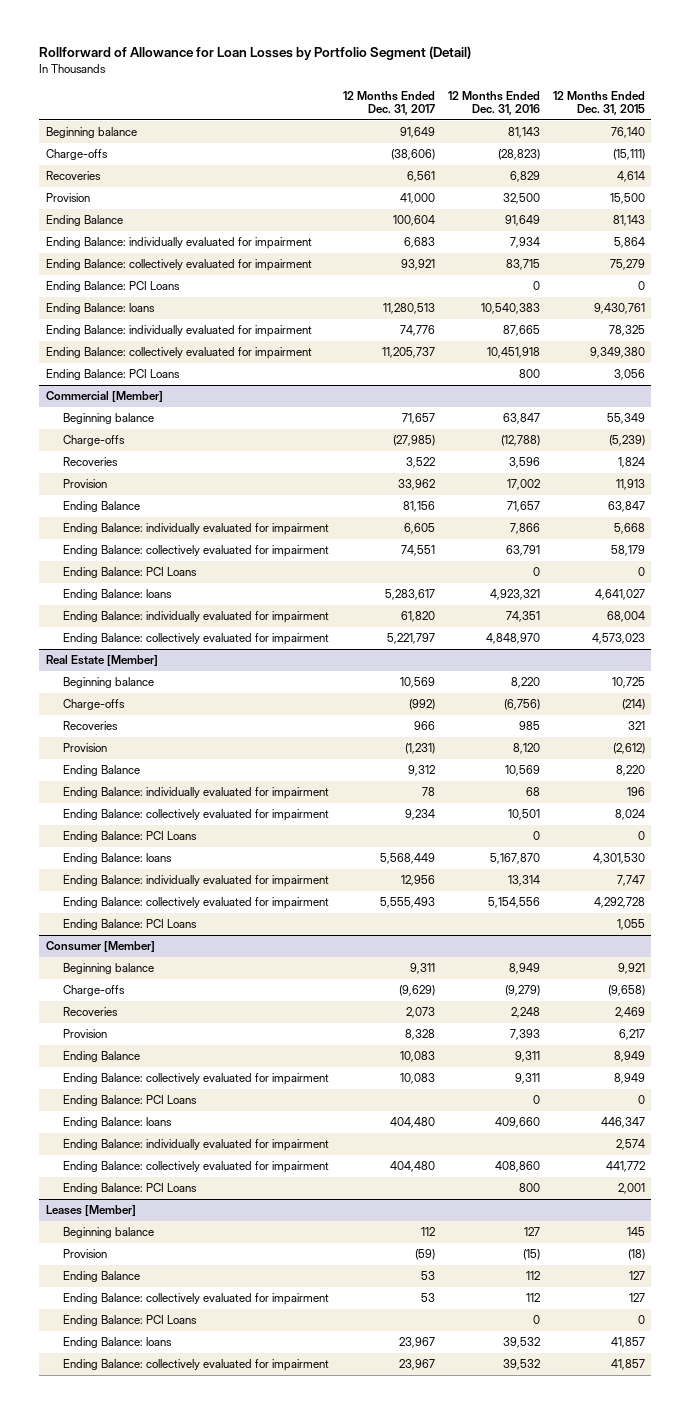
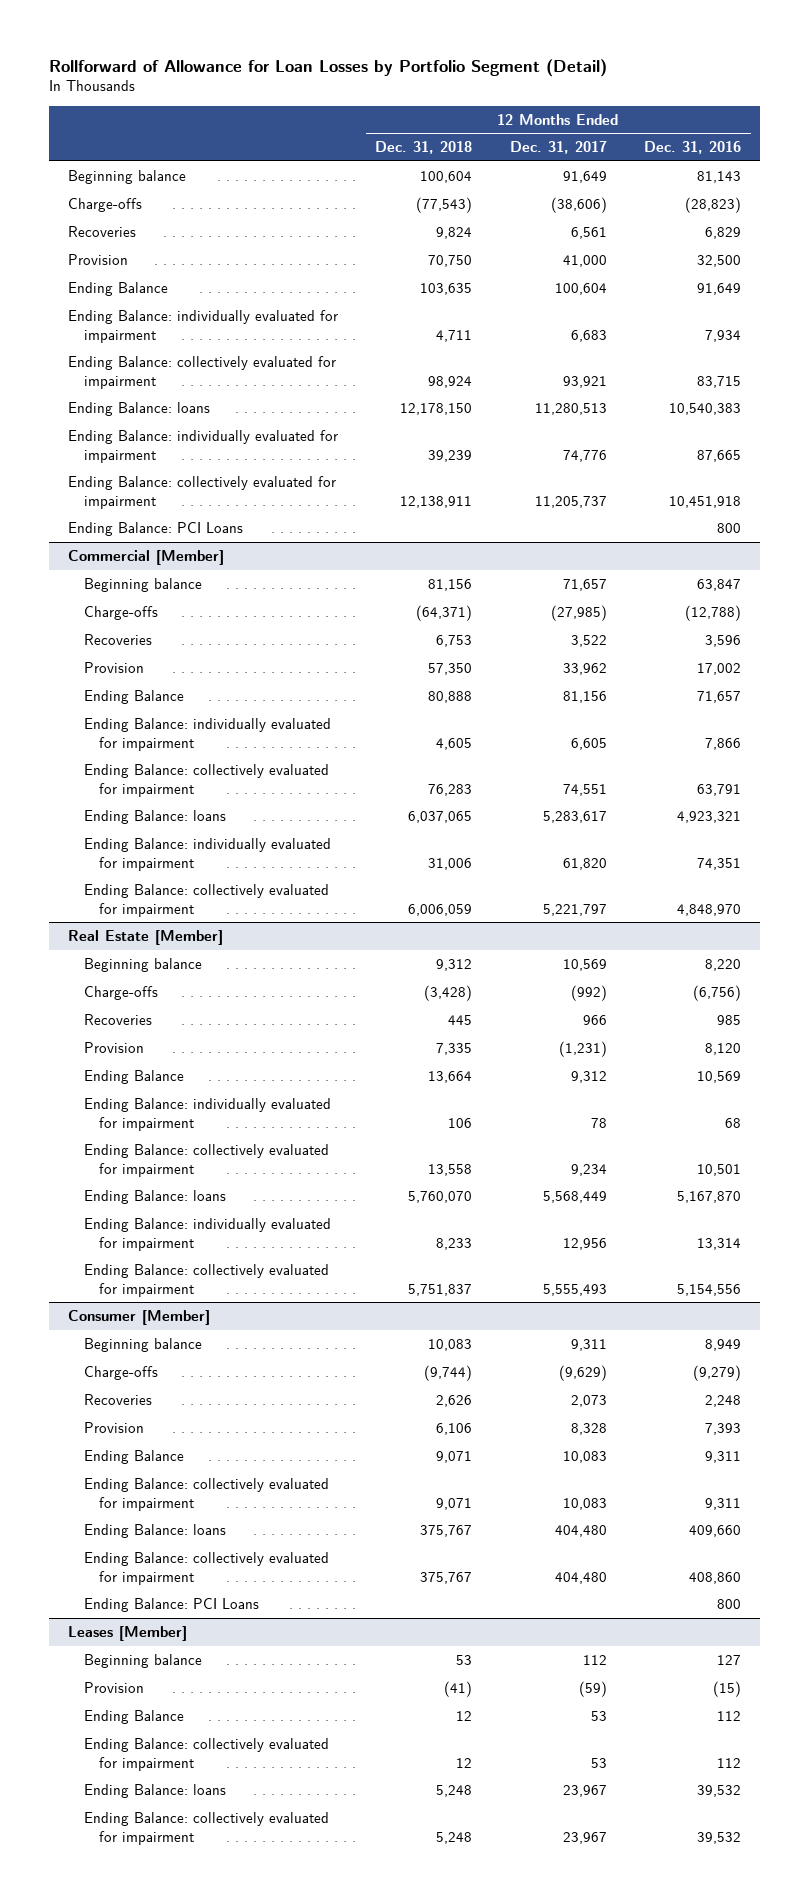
- | 12 Months Ended Dec. 31, 2017 | 12 Months Ended Dec. 31, 2016 | 12 Months Ended Dec. 31, 2015
+ | 12 Months Ended Dec. 31, 2018 | 12 Months Ended Dec. 31, 2017 | 12 Months Ended Dec. 31, 2016
- Ending Balance: PCI Loans | | 0 | 0
@ Commercial [Member]
- Ending Balance: PCI Loans | | 0 | 0
@ Real Estate [Member]
- Ending Balance: PCI Loans | | 0 | 0
- Ending Balance: PCI Loans | | | 1,055
@ Consumer [Member]
- Ending Balance: PCI Loans | | 0 | 0
- Ending Balance: individually evaluated for impairment | | | 2,574
@ Leases [Member]
- Ending Balance: PCI Loans | | 0 | 0

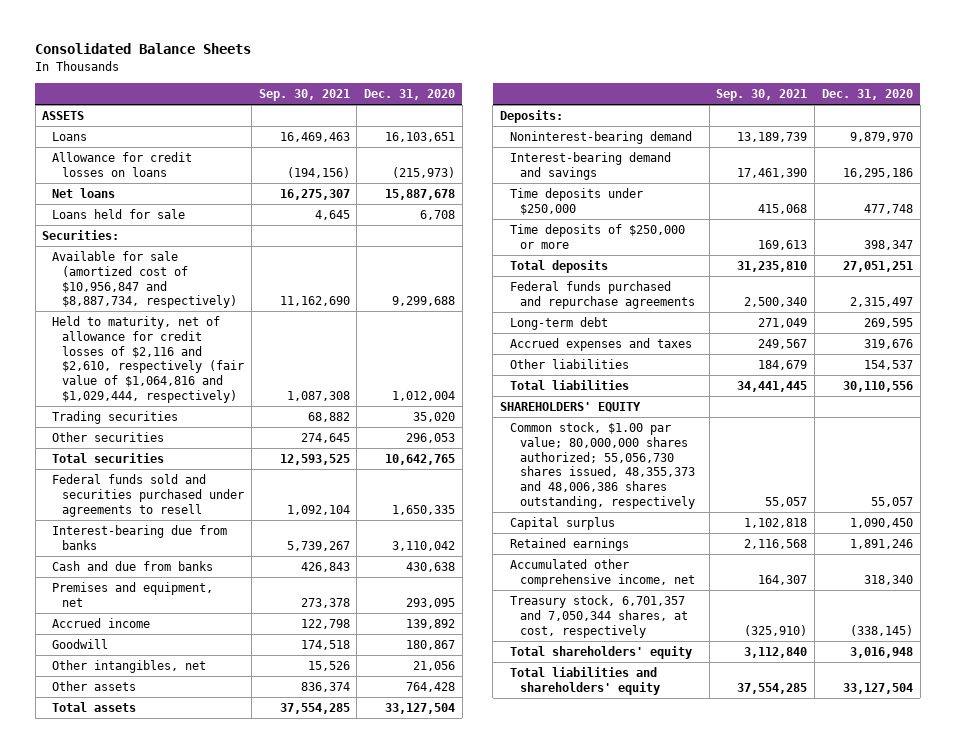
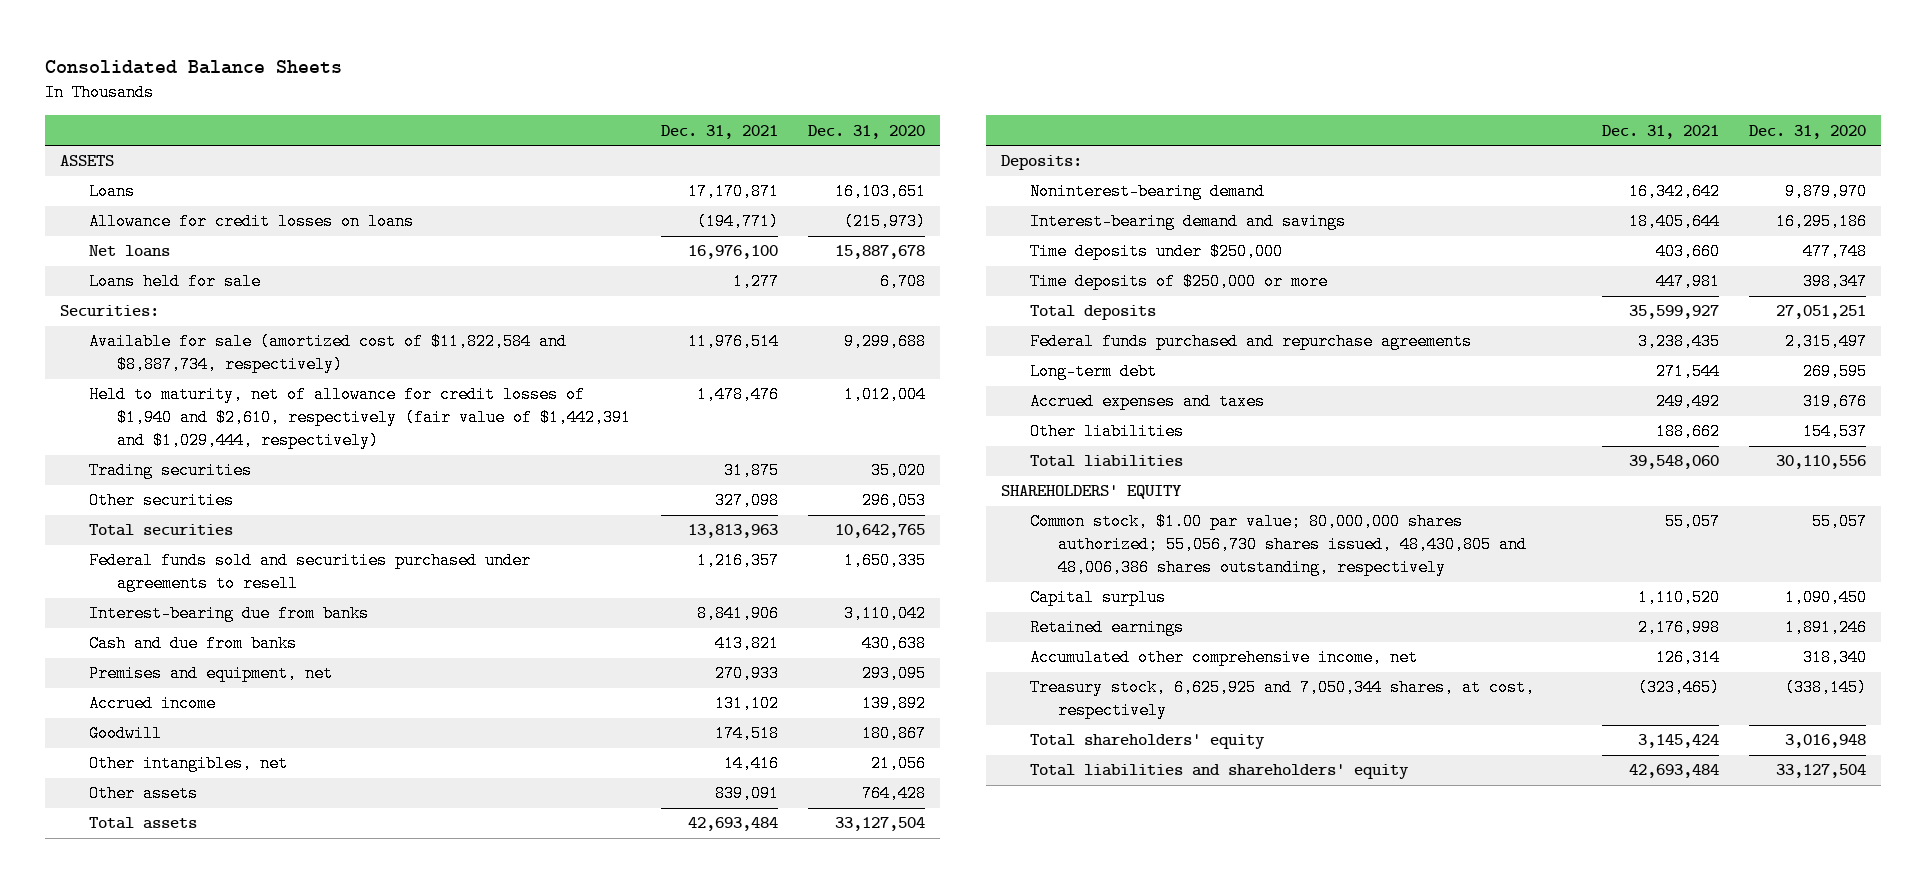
- | Sep. 30, 2021 | Dec. 31, 2020
+ | Dec. 31, 2021 | Dec. 31, 2020
- Available for sale (amortized cost of $10,956,847 and $8,887,734, respectively) | 11,162,690 | 9,299,688
- Held to maturity, net of allowance for credit losses of $2,116 and $2,610, respectively (fair value of $1,064,816 and $1,029,444, respectively) | 1,087,308 | 1,012,004
+ Available for sale (amortized cost of $11,822,584 and $8,887,734, respectively) | 11,976,514 | 9,299,688
+ Held to maturity, net of allowance for credit losses of $1,940 and $2,610, respectively (fair value of $1,442,391 and $1,029,444, respectively) | 1,478,476 | 1,012,004
- Common stock, $1.00 par value; 80,000,000 shares authorized; 55,056,730 shares issued, 48,355,373 and 48,006,386 shares outstanding, respectively | 55,057 | 55,057
+ Common stock, $1.00 par value; 80,000,000 shares authorized; 55,056,730 shares issued, 48,430,805 and 48,006,386 shares outstanding, respectively | 55,057 | 55,057
- Treasury stock, 6,701,357 and 7,050,344 shares, at cost, respectively | (325,910) | (338,145)
+ Treasury stock, 6,625,925 and 7,050,344 shares, at cost, respectively | (323,465) | (338,145)

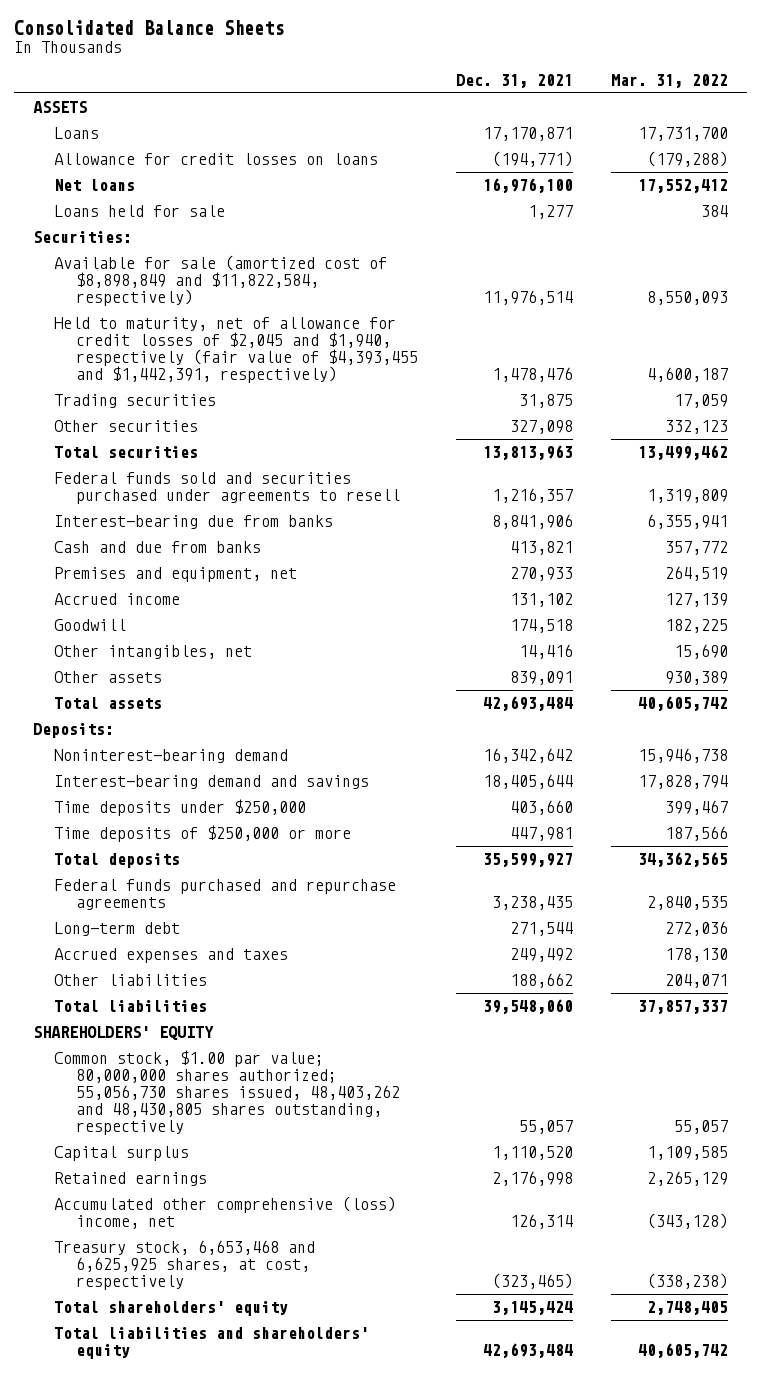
- | Dec. 31, 2021 | Dec. 31, 2020
+ | Dec. 31, 2021 | Mar. 31, 2022
- Available for sale (amortized cost of $11,822,584 and $8,887,734, respectively) | 11,976,514 | 9,299,688
- Held to maturity, net of allowance for credit losses of $1,940 and $2,610, respectively (fair value of $1,442,391 and $1,029,444, respectively) | 1,478,476 | 1,012,004
+ Available for sale (amortized cost of $8,898,849 and $11,822,584, respectively) | 11,976,514 | 8,550,093
+ Held to maturity, net of allowance for credit losses of $2,045 and $1,940, respectively (fair value of $4,393,455 and $1,442,391, respectively) | 1,478,476 | 4,600,187
- Common stock, $1.00 par value; 80,000,000 shares authorized; 55,056,730 shares issued, 48,430,805 and 48,006,386 shares outstanding, respectively | 55,057 | 55,057
+ Common stock, $1.00 par value; 80,000,000 shares authorized; 55,056,730 shares issued, 48,403,262 and 48,430,805 shares outstanding, respectively | 55,057 | 55,057
- Accumulated other comprehensive income, net | 126,314 | 318,340
- Treasury stock, 6,625,925 and 7,050,344 shares, at cost, respectively | (323,465) | (338,145)
+ Accumulated other comprehensive (loss) income, net | 126,314 | (343,128)
+ Treasury stock, 6,653,468 and 6,625,925 shares, at cost, respectively | (323,465) | (338,238)

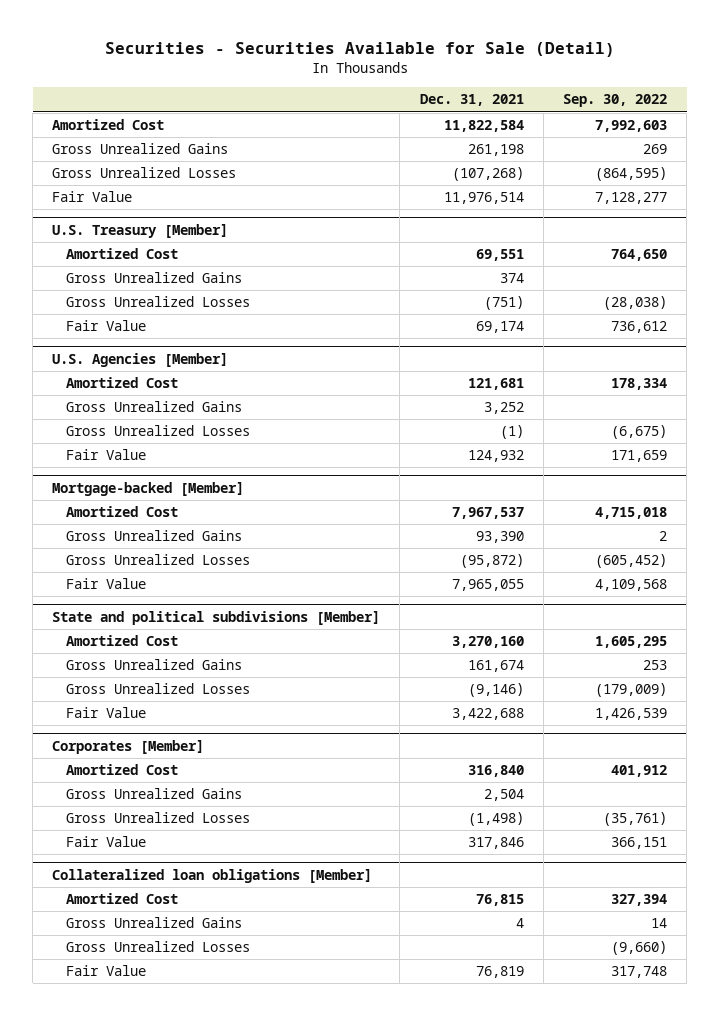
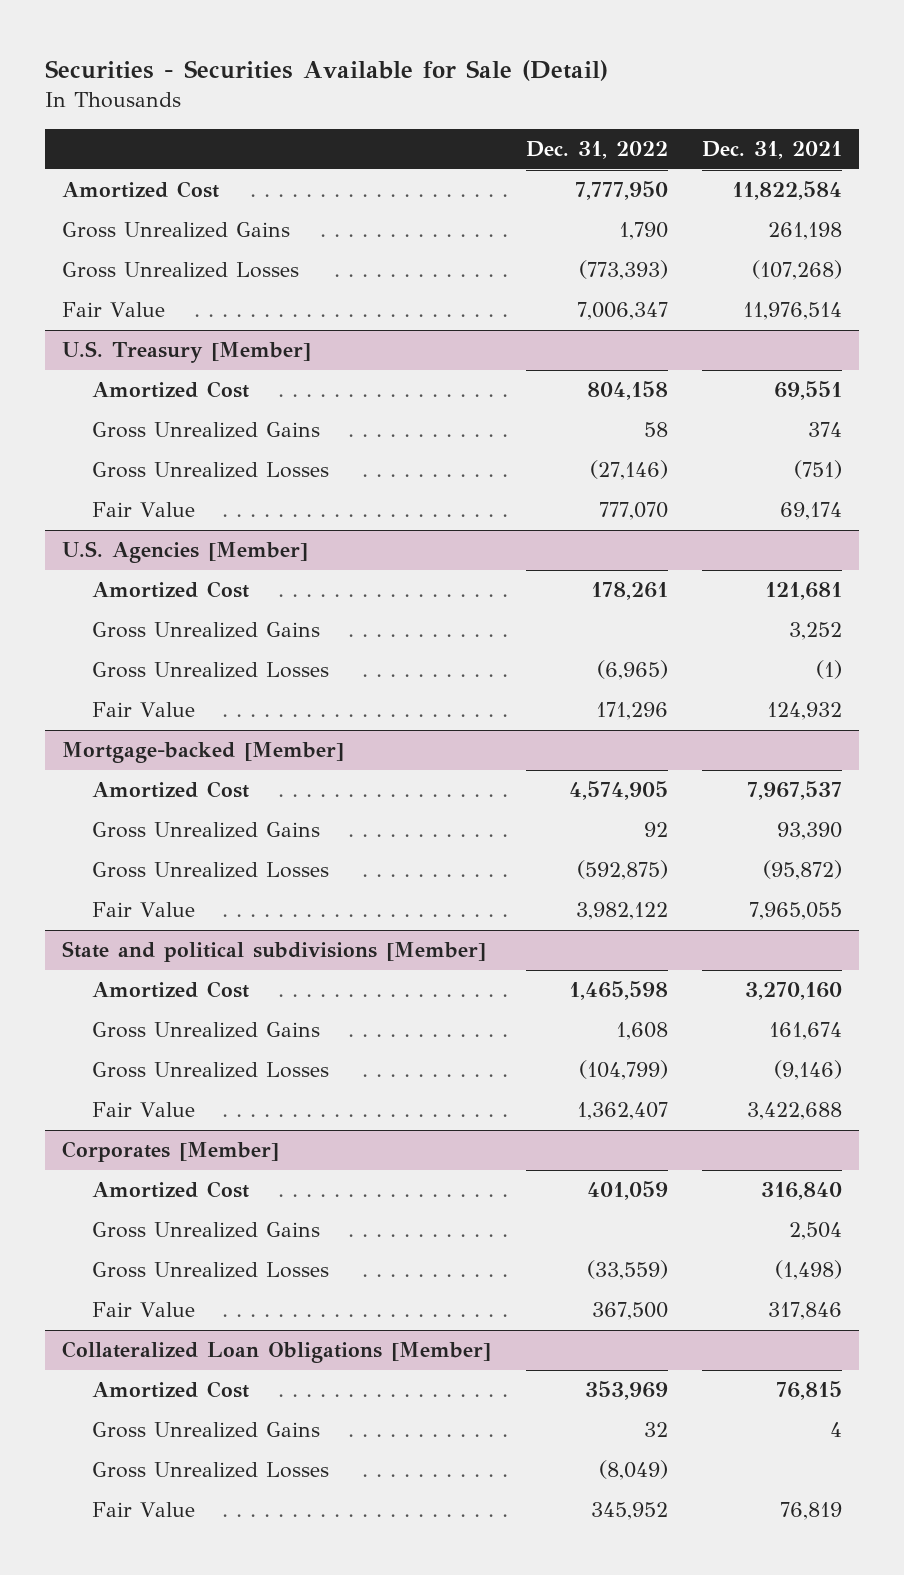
- | Dec. 31, 2021 | Sep. 30, 2022
+ | Dec. 31, 2022 | Dec. 31, 2021
- Collateralized loan obligations [Member]
+ Collateralized Loan Obligations [Member]

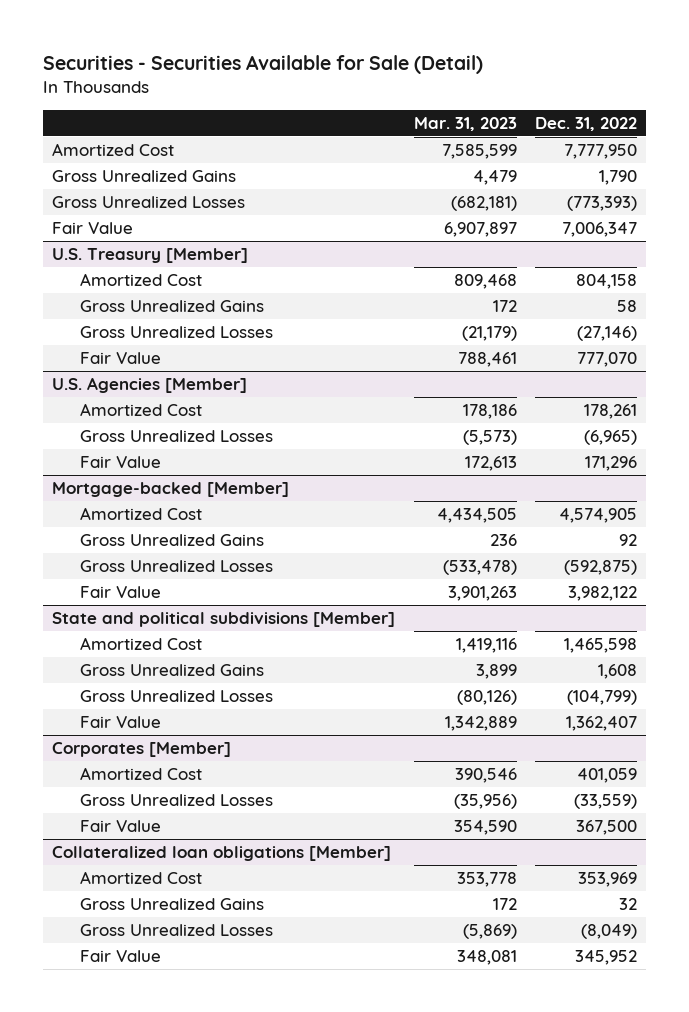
- | Dec. 31, 2022 | Dec. 31, 2021
+ | Mar. 31, 2023 | Dec. 31, 2022
@ U.S. Agencies [Member]
- Gross Unrealized Gains | | 3,252
@ Corporates [Member]
- Gross Unrealized Gains | | 2,504
- Collateralized Loan Obligations [Member]
+ Collateralized loan obligations [Member]

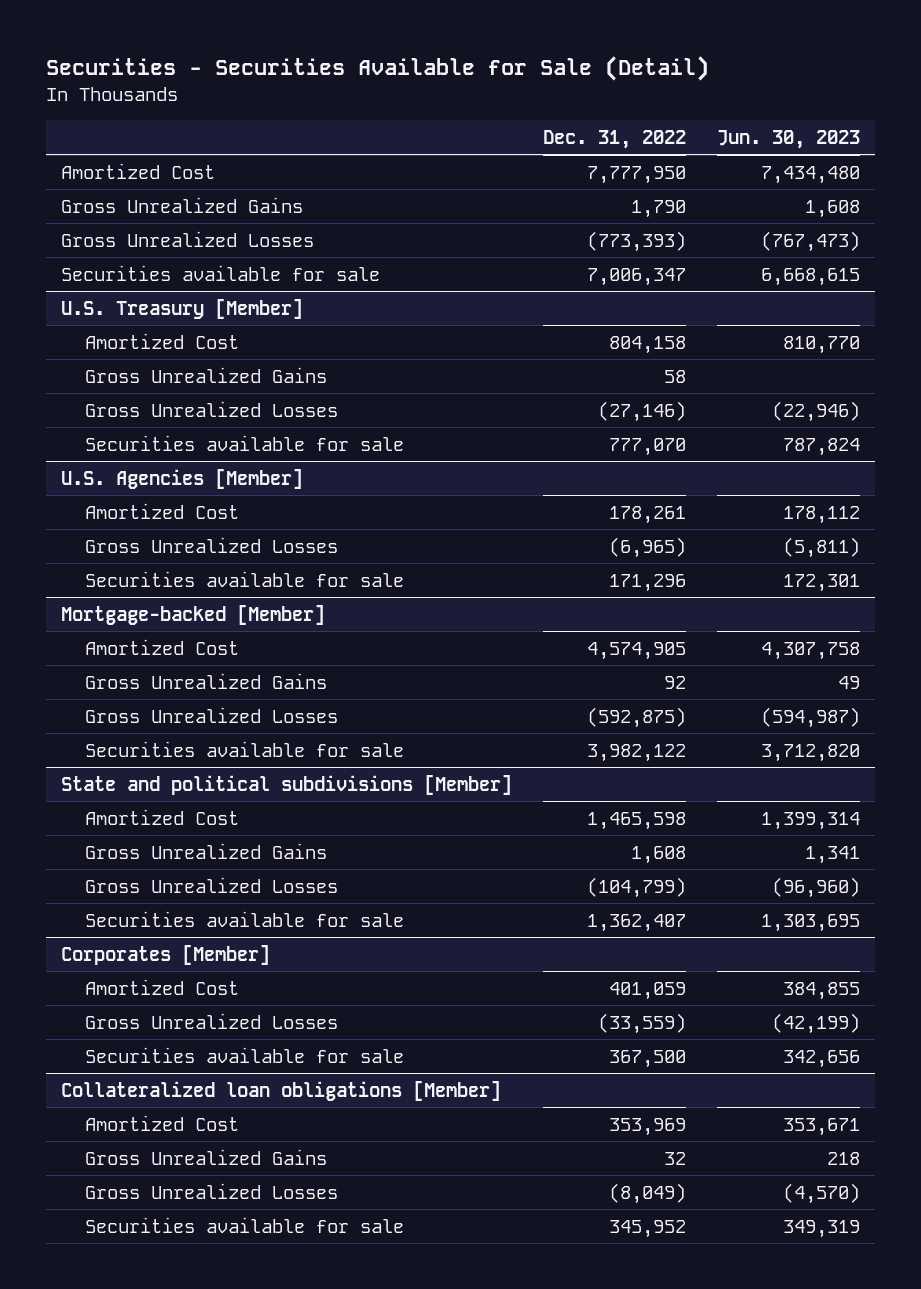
- | Mar. 31, 2023 | Dec. 31, 2022
+ | Dec. 31, 2022 | Jun. 30, 2023
- Fair Value | 6,907,897 | 7,006,347
+ Securities available for sale | 7,006,347 | 6,668,615
@ U.S. Treasury [Member]
- Fair Value | 788,461 | 777,070
+ Securities available for sale | 777,070 | 787,824
@ U.S. Agencies [Member]
- Fair Value | 172,613 | 171,296
+ Securities available for sale | 171,296 | 172,301
@ Mortgage-backed [Member]
- Fair Value | 3,901,263 | 3,982,122
+ Securities available for sale | 3,982,122 | 3,712,820
@ State and political subdivisions [Member]
- Fair Value | 1,342,889 | 1,362,407
+ Securities available for sale | 1,362,407 | 1,303,695
@ Corporates [Member]
- Fair Value | 354,590 | 367,500
+ Securities available for sale | 367,500 | 342,656
@ Collateralized loan obligations [Member]
- Fair Value | 348,081 | 345,952
+ Securities available for sale | 345,952 | 349,319

